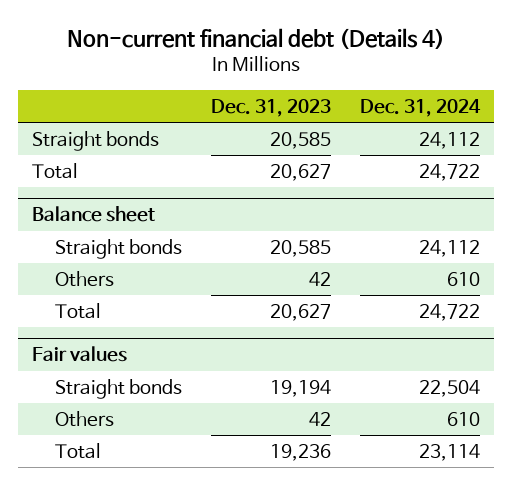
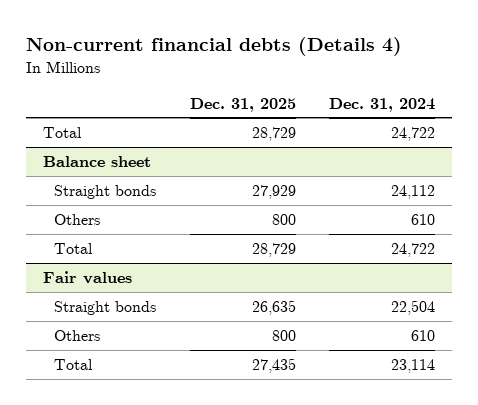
- Non-current financial debt (Details 4)
+ Non-current financial debts (Details 4)
- | Dec. 31, 2023 | Dec. 31, 2024
+ | Dec. 31, 2025 | Dec. 31, 2024
- Straight bonds | 20,585 | 24,112

